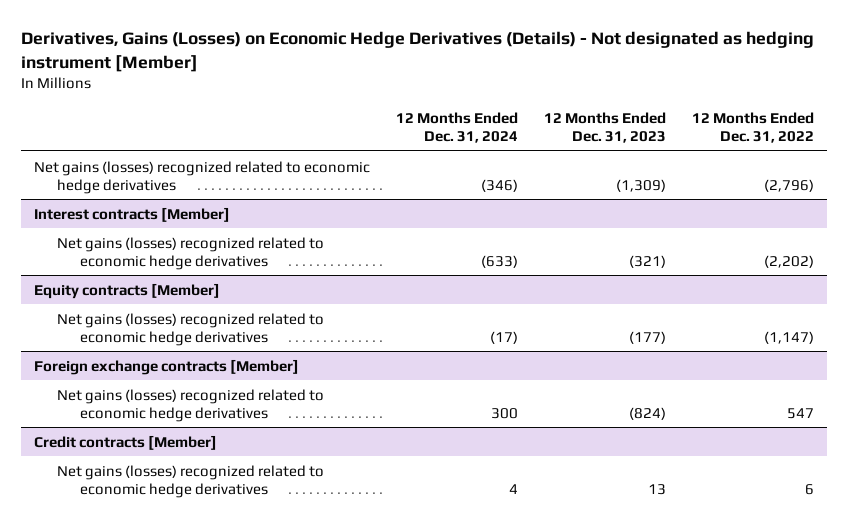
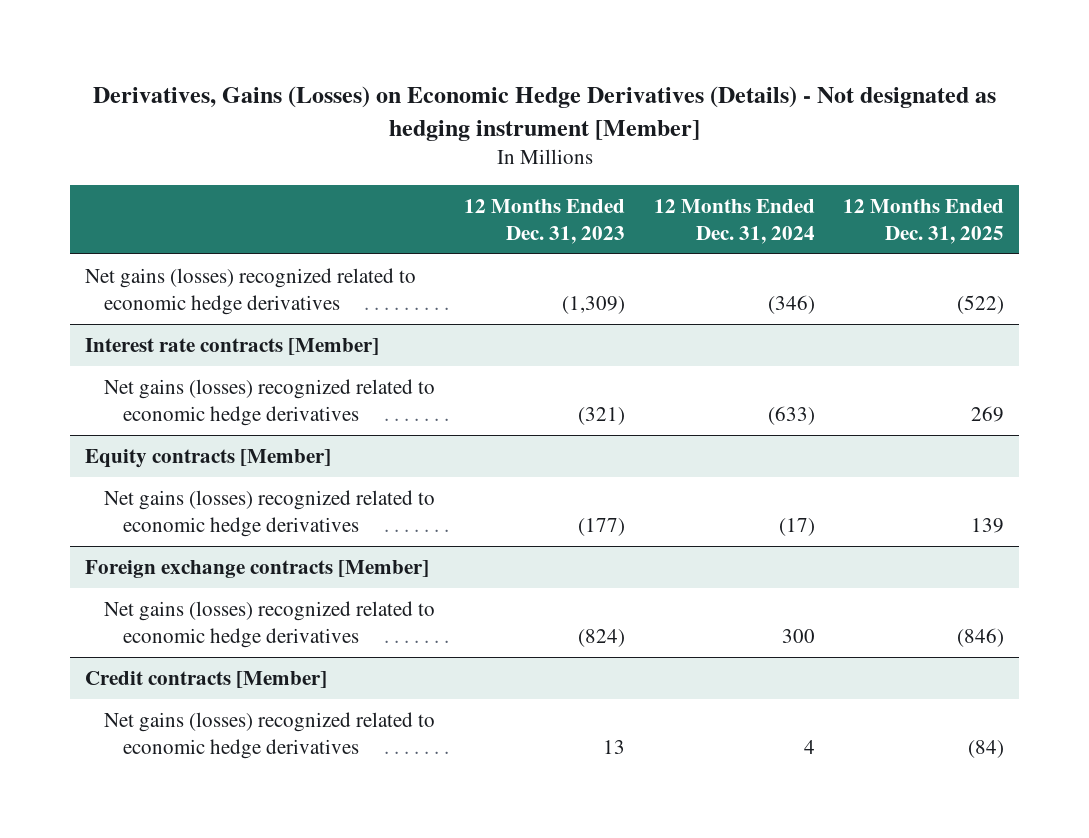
- | 12 Months Ended Dec. 31, 2024 | 12 Months Ended Dec. 31, 2023 | 12 Months Ended Dec. 31, 2022
+ | 12 Months Ended Dec. 31, 2023 | 12 Months Ended Dec. 31, 2024 | 12 Months Ended Dec. 31, 2025
- Interest contracts [Member]
+ Interest rate contracts [Member]

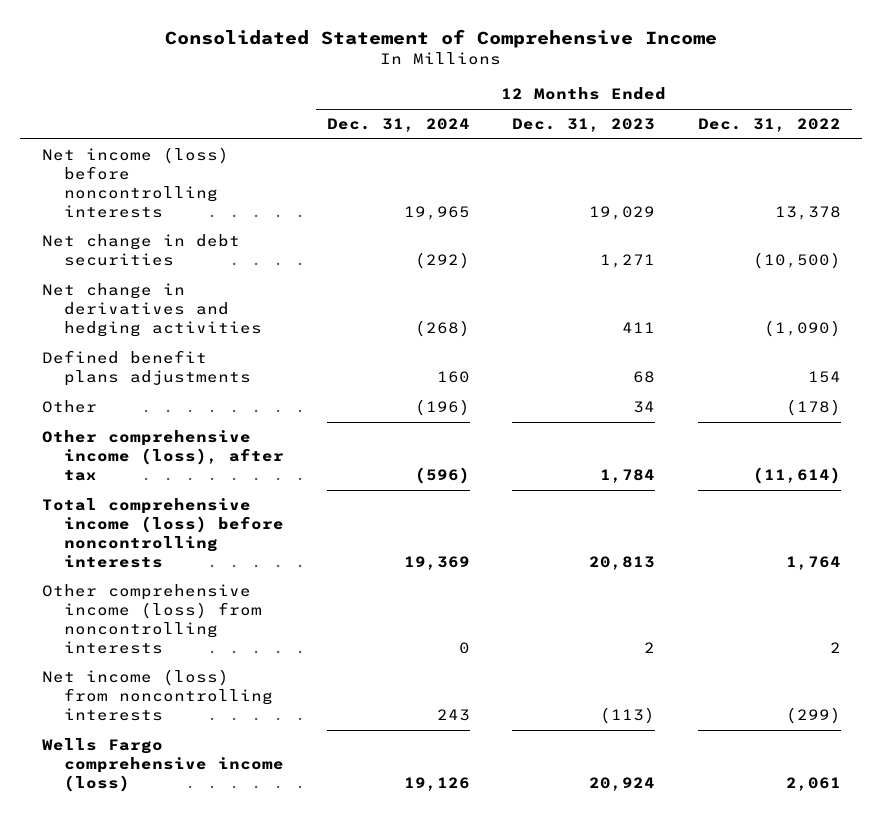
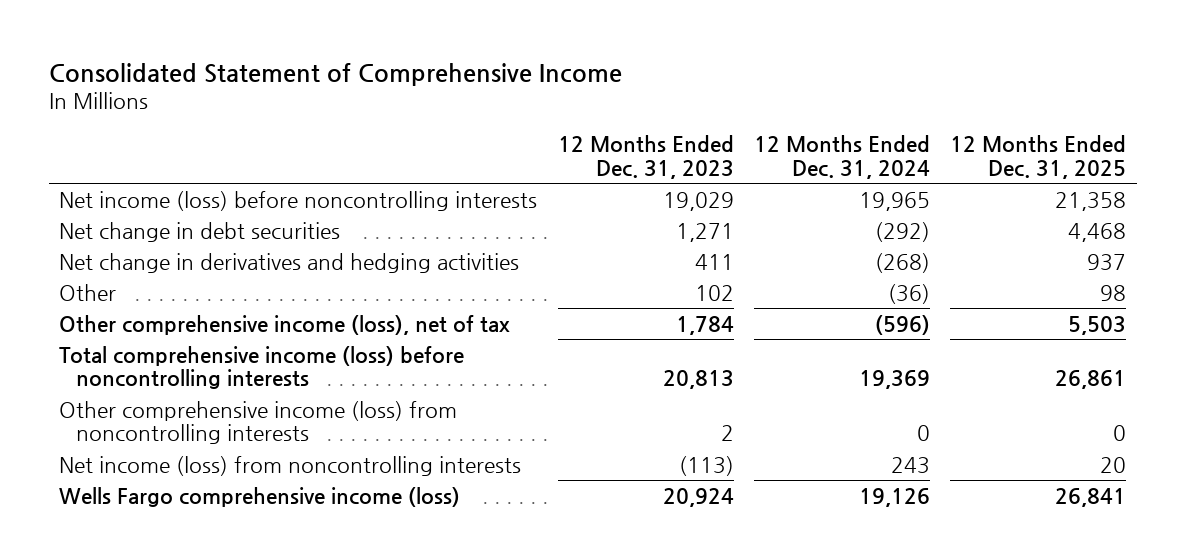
- | 12 Months Ended Dec. 31, 2024 | 12 Months Ended Dec. 31, 2023 | 12 Months Ended Dec. 31, 2022
+ | 12 Months Ended Dec. 31, 2023 | 12 Months Ended Dec. 31, 2024 | 12 Months Ended Dec. 31, 2025
- Defined benefit plans adjustments | 160 | 68 | 154
- Other | (196) | 34 | (178)
- Other comprehensive income (loss), after tax | (596) | 1,784 | (11,614)
+ Other | 102 | (36) | 98
+ Other comprehensive income (loss), net of tax | 1,784 | (596) | 5,503

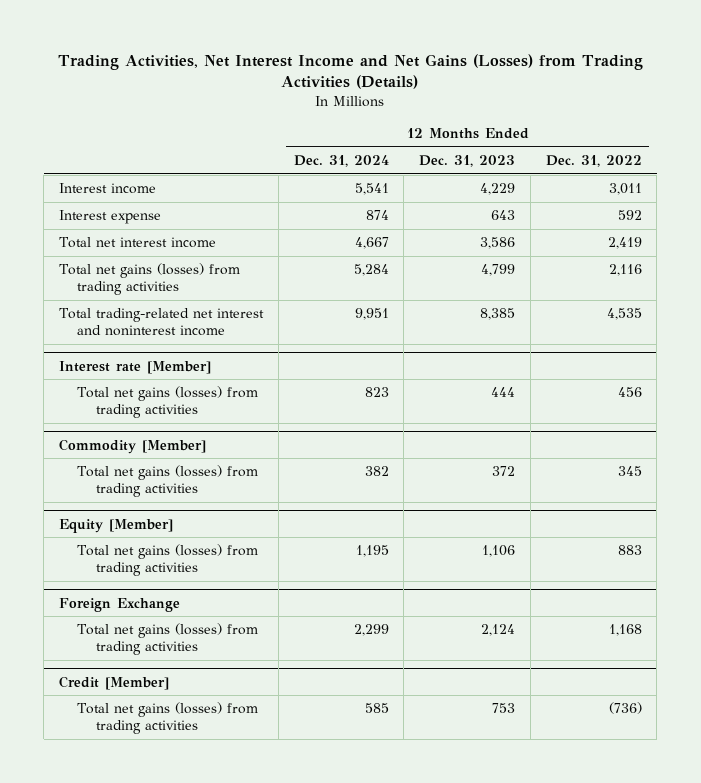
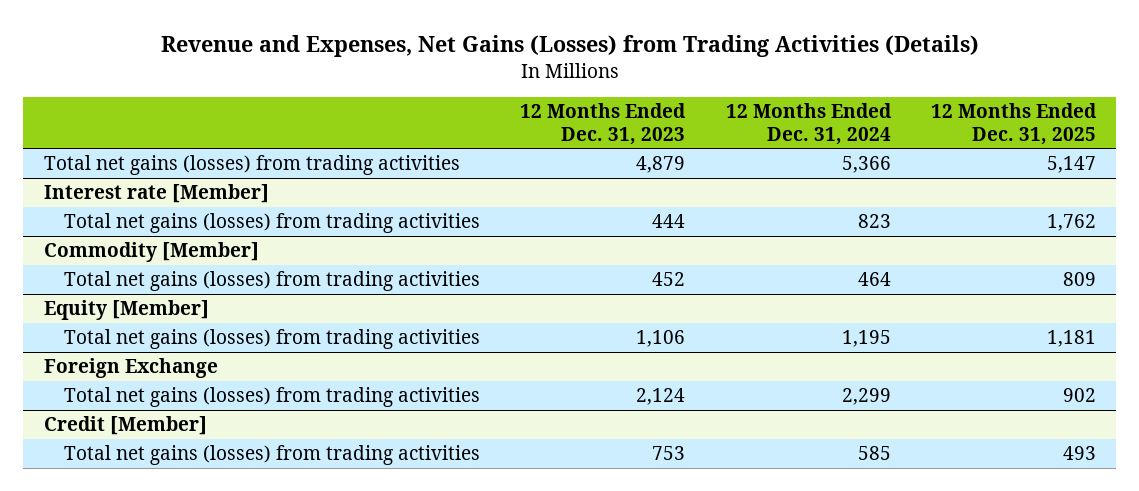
- Trading Activities, Net Interest Income and Net Gains (Losses) from Trading Activities (Details)
+ Revenue and Expenses, Net Gains (Losses) from Trading Activities (Details)
- | 12 Months Ended Dec. 31, 2024 | 12 Months Ended Dec. 31, 2023 | 12 Months Ended Dec. 31, 2022
+ | 12 Months Ended Dec. 31, 2023 | 12 Months Ended Dec. 31, 2024 | 12 Months Ended Dec. 31, 2025
- Interest income | 5,541 | 4,229 | 3,011
- Interest expense | 874 | 643 | 592
- Total net interest income | 4,667 | 3,586 | 2,419
- Total net gains (losses) from trading activities | 5,284 | 4,799 | 2,116
- Total trading-related net interest and noninterest income | 9,951 | 8,385 | 4,535
+ Total net gains (losses) from trading activities | 4,879 | 5,366 | 5,147
@ Commodity [Member]
- Total net gains (losses) from trading activities | 382 | 372 | 345
+ Total net gains (losses) from trading activities | 452 | 464 | 809

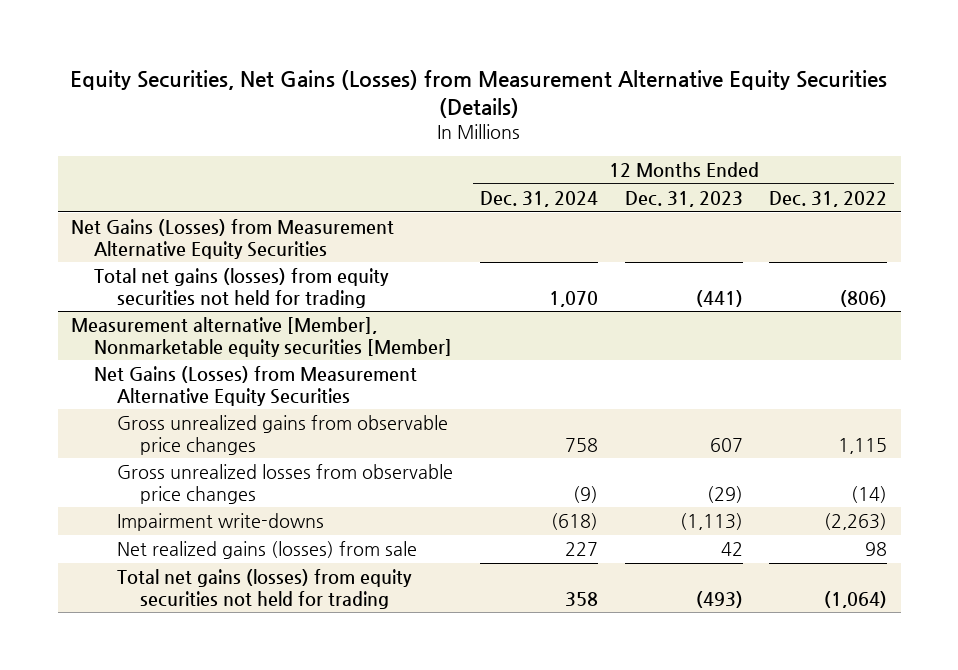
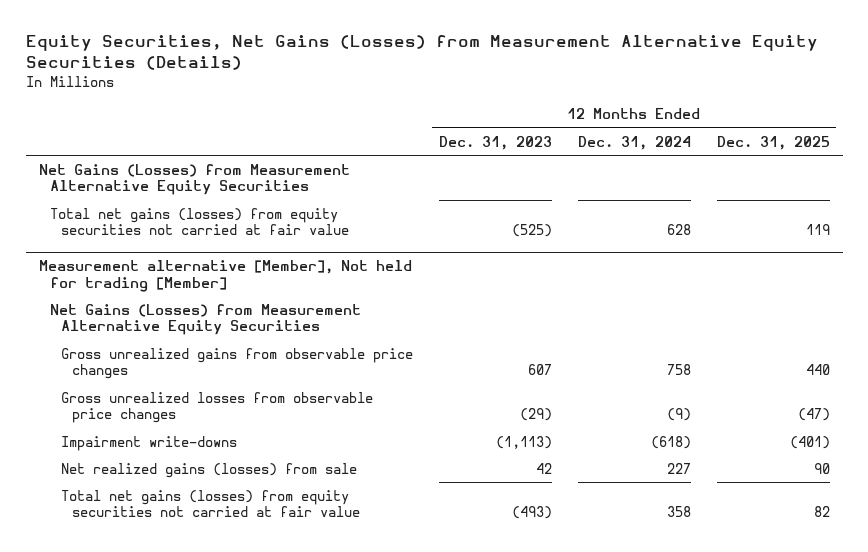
- | 12 Months Ended Dec. 31, 2024 | 12 Months Ended Dec. 31, 2023 | 12 Months Ended Dec. 31, 2022
+ | 12 Months Ended Dec. 31, 2023 | 12 Months Ended Dec. 31, 2024 | 12 Months Ended Dec. 31, 2025
- Total net gains (losses) from equity securities not held for trading | 1,070 | (441) | (806)
- Measurement alternative [Member], Nonmarketable equity securities [Member]
+ Total net gains (losses) from equity securities not carried at fair value | (525) | 628 | 119
+ Measurement alternative [Member], Not held for trading [Member]
- Total net gains (losses) from equity securities not held for trading | 358 | (493) | (1,064)
+ Total net gains (losses) from equity securities not carried at fair value | (493) | 358 | 82

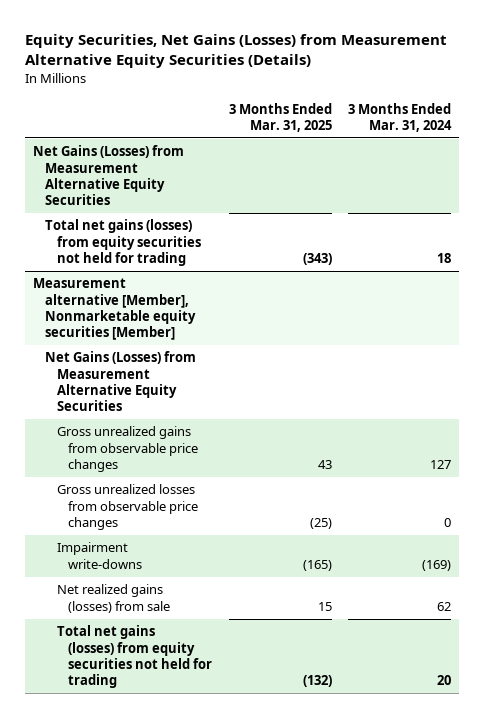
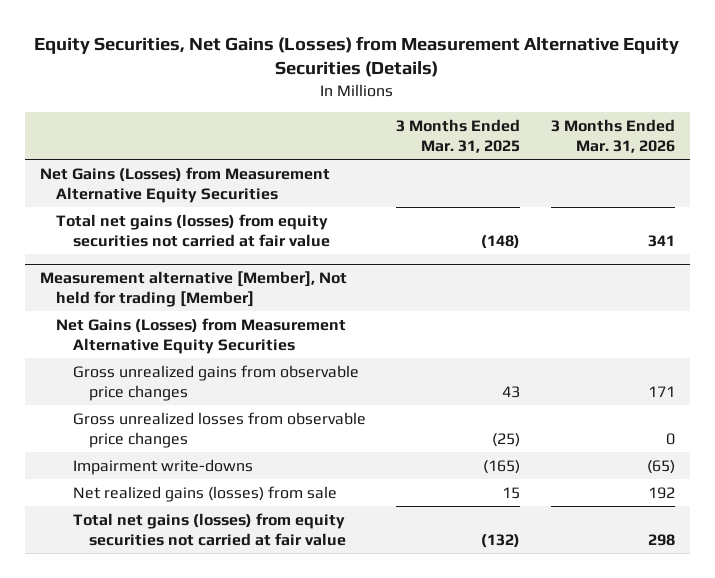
- | 3 Months Ended Mar. 31, 2025 | 3 Months Ended Mar. 31, 2024
+ | 3 Months Ended Mar. 31, 2025 | 3 Months Ended Mar. 31, 2026
- Total net gains (losses) from equity securities not held for trading | (343) | 18
- Measurement alternative [Member], Nonmarketable equity securities [Member]
+ Total net gains (losses) from equity securities not carried at fair value | (148) | 341
+ Measurement alternative [Member], Not held for trading [Member]
- Total net gains (losses) from equity securities not held for trading | (132) | 20
+ Total net gains (losses) from equity securities not carried at fair value | (132) | 298

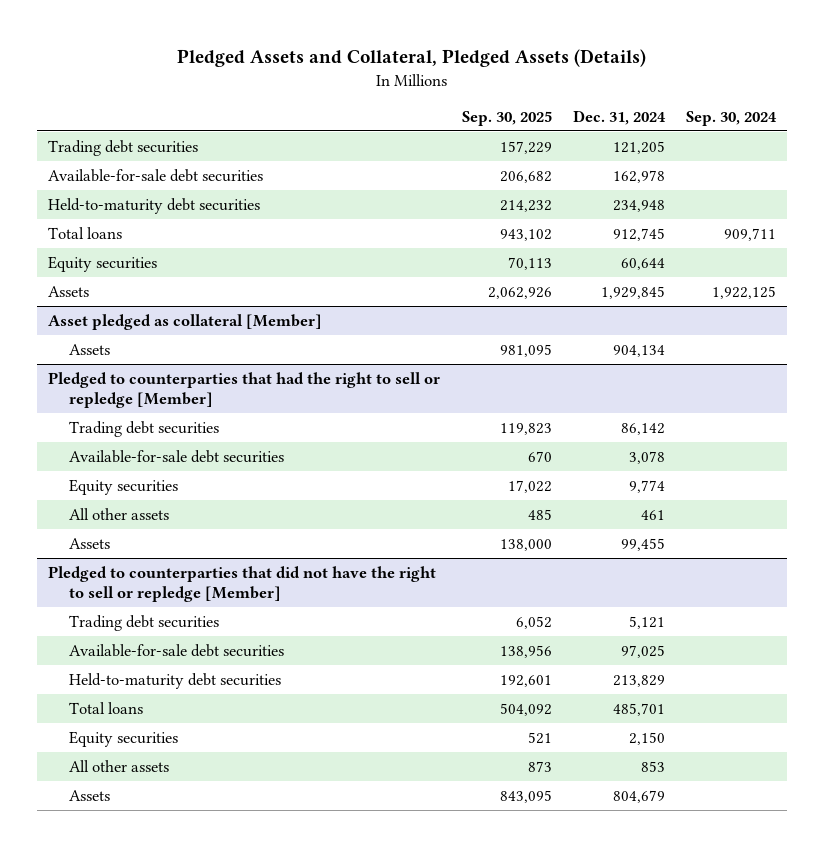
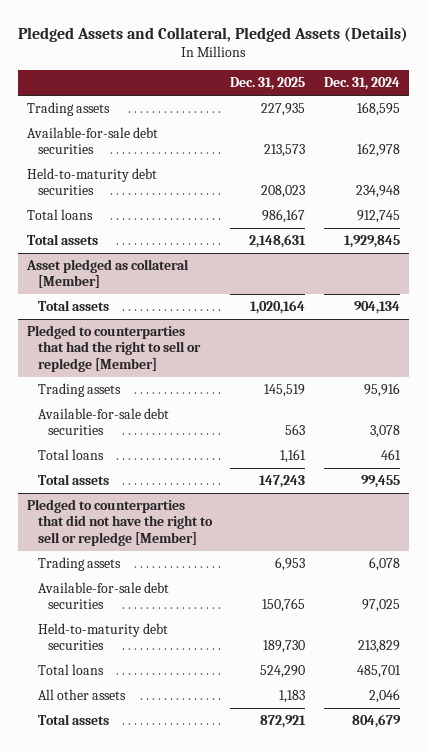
- | Sep. 30, 2025 | Dec. 31, 2024 | Sep. 30, 2024
+ | Dec. 31, 2025 | Dec. 31, 2024
- Trading debt securities | 157,229 | 121,205 |
+ Trading assets | 227,935 | 168,595
- Equity securities | 70,113 | 60,644 |
- Assets | 2,062,926 | 1,929,845 | 1,922,125
+ Total assets | 2,148,631 | 1,929,845
@ Asset pledged as collateral [Member]
- Assets | 981,095 | 904,134 |
+ Total assets | 1,020,164 | 904,134
@ Pledged to counterparties that had the right to sell or repledge [Member]
- Trading debt securities | 119,823 | 86,142 |
+ Trading assets | 145,519 | 95,916
- Equity securities | 17,022 | 9,774 |
- All other assets | 485 | 461 |
- Assets | 138,000 | 99,455 |
+ Total loans | 1,161 | 461
+ Total assets | 147,243 | 99,455
@ Pledged to counterparties that did not have the right to sell or repledge [Member]
- Trading debt securities | 6,052 | 5,121 |
+ Trading assets | 6,953 | 6,078
- Equity securities | 521 | 2,150 |
- All other assets | 873 | 853 |
- Assets | 843,095 | 804,679 |
+ All other assets | 1,183 | 2,046
+ Total assets | 872,921 | 804,679

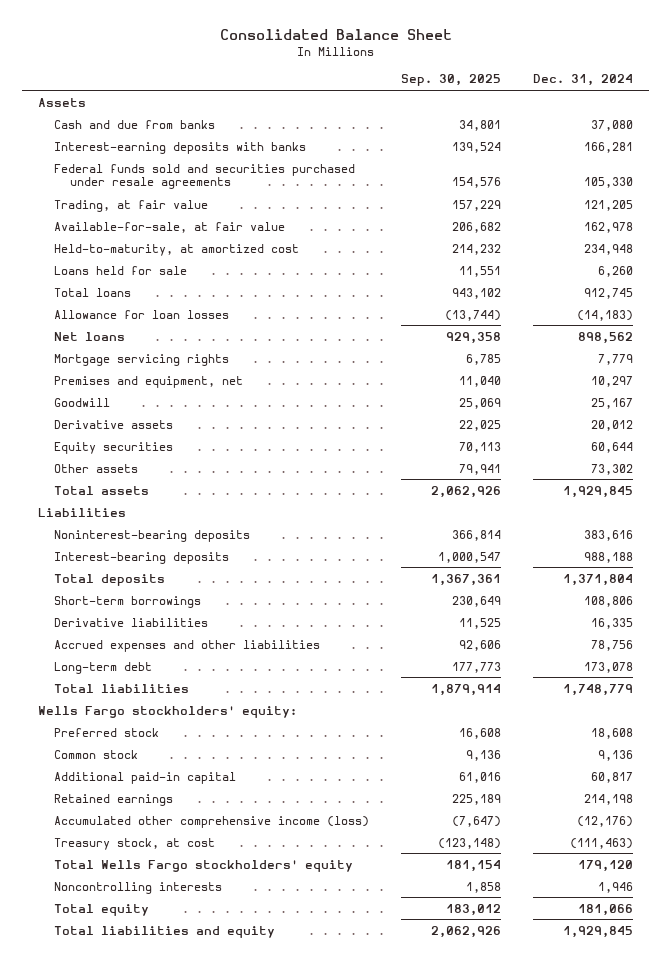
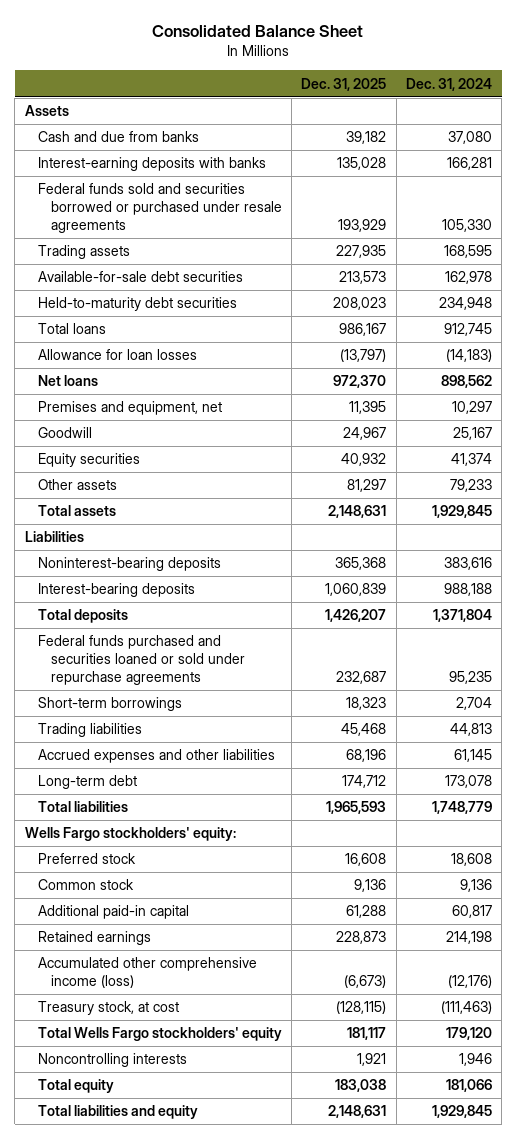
- | Sep. 30, 2025 | Dec. 31, 2024
+ | Dec. 31, 2025 | Dec. 31, 2024
- Federal funds sold and securities purchased under resale agreements | 154,576 | 105,330
- Trading, at fair value | 157,229 | 121,205
- Available-for-sale, at fair value | 206,682 | 162,978
- Held-to-maturity, at amortized cost | 214,232 | 234,948
- Loans held for sale | 11,551 | 6,260
+ Federal funds sold and securities borrowed or purchased under resale agreements | 193,929 | 105,330
+ Trading assets | 227,935 | 168,595
+ Available-for-sale debt securities | 213,573 | 162,978
+ Held-to-maturity debt securities | 208,023 | 234,948
- Mortgage servicing rights | 6,785 | 7,779
- Derivative assets | 22,025 | 20,012
- Equity securities | 70,113 | 60,644
- Other assets | 79,941 | 73,302
+ Equity securities | 40,932 | 41,374
+ Other assets | 81,297 | 79,233
- Short-term borrowings | 230,649 | 108,806
- Derivative liabilities | 11,525 | 16,335
- Accrued expenses and other liabilities | 92,606 | 78,756
+ Federal funds purchased and securities loaned or sold under repurchase agreements | 232,687 | 95,235
+ Short-term borrowings | 18,323 | 2,704
+ Trading liabilities | 45,468 | 44,813
+ Accrued expenses and other liabilities | 68,196 | 61,145

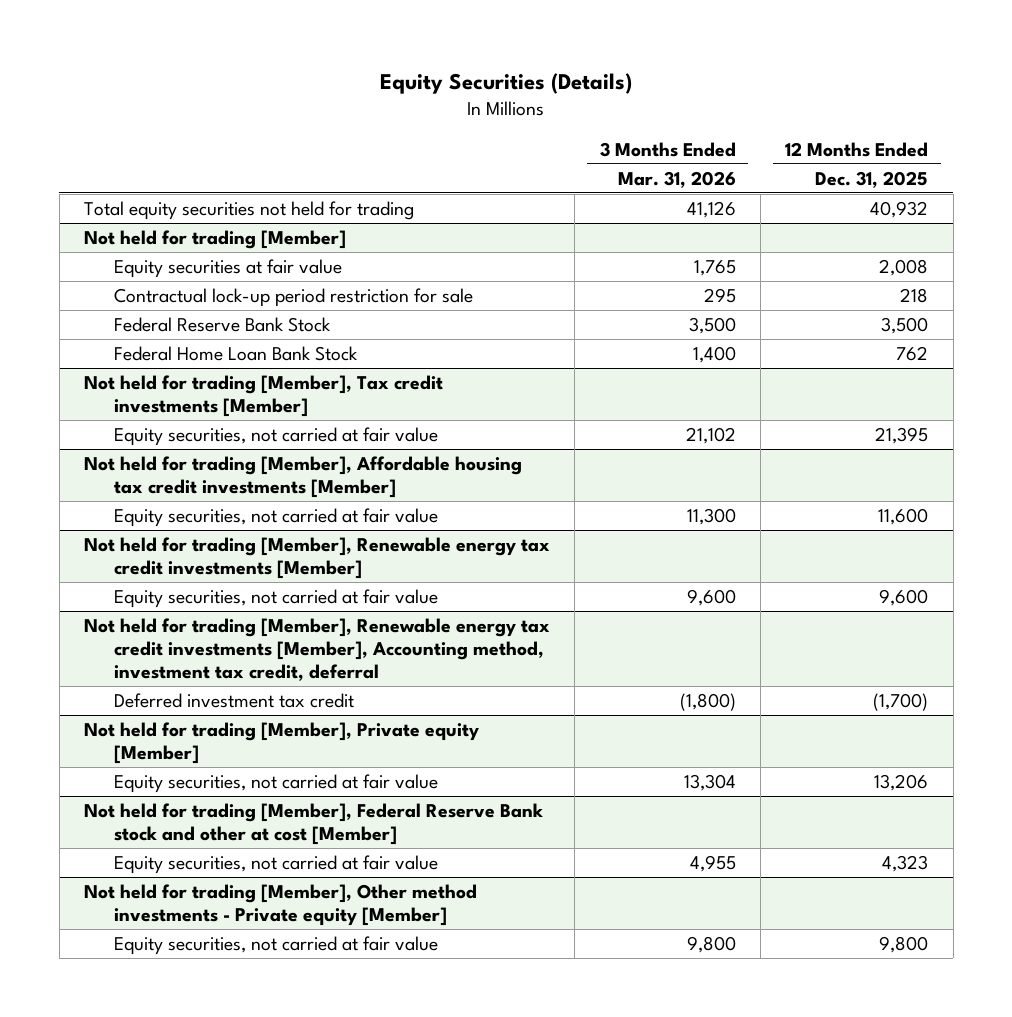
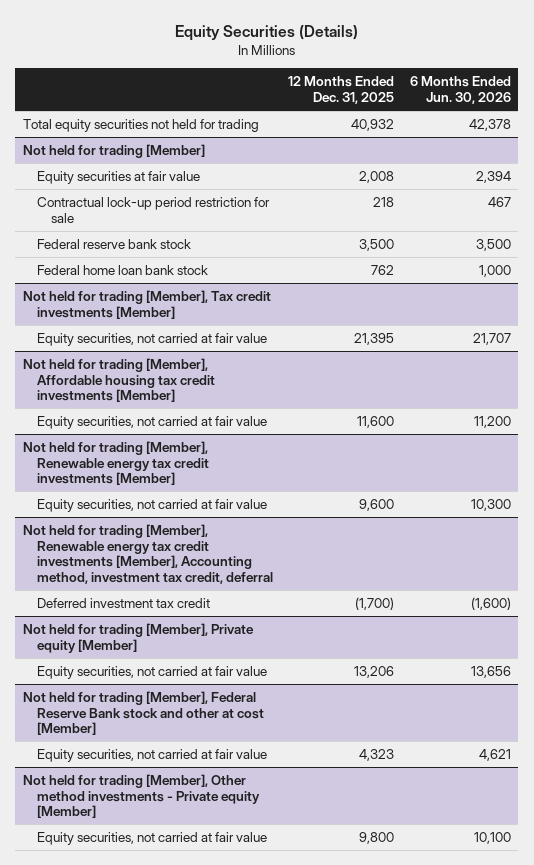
- | 3 Months Ended Mar. 31, 2026 | 12 Months Ended Dec. 31, 2025
+ | 12 Months Ended Dec. 31, 2025 | 6 Months Ended Jun. 30, 2026
@ Not held for trading [Member]
- Federal Reserve Bank Stock | 3,500 | 3,500
- Federal Home Loan Bank Stock | 1,400 | 762
+ Federal reserve bank stock | 3,500 | 3,500
+ Federal home loan bank stock | 762 | 1,000

